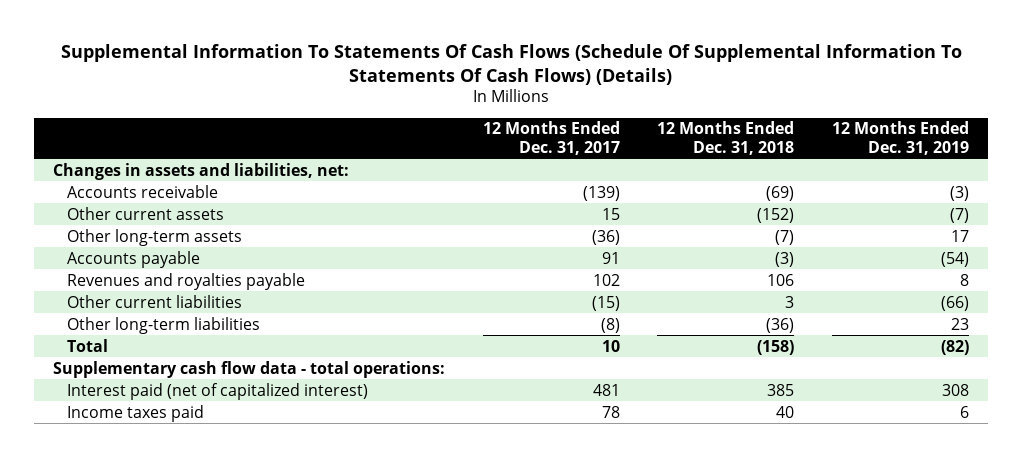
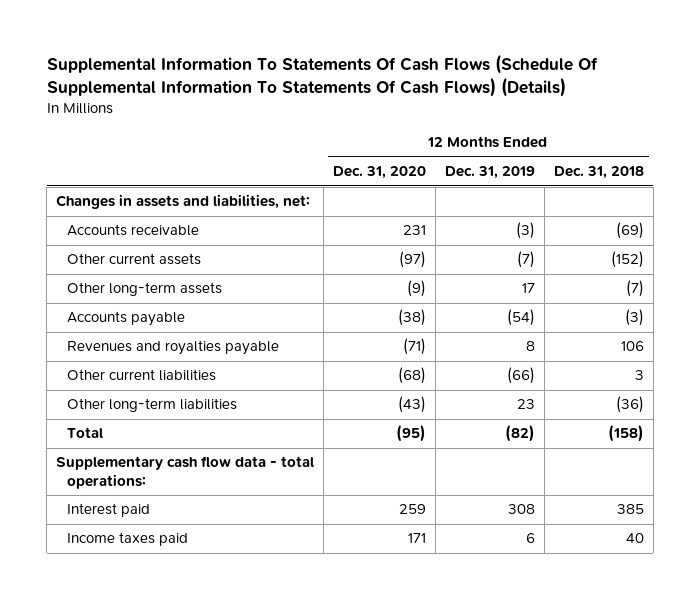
- | 12 Months Ended Dec. 31, 2017 | 12 Months Ended Dec. 31, 2018 | 12 Months Ended Dec. 31, 2019
+ | 12 Months Ended Dec. 31, 2020 | 12 Months Ended Dec. 31, 2019 | 12 Months Ended Dec. 31, 2018
- Interest paid (net of capitalized interest) | 481 | 385 | 308
+ Interest paid | 259 | 308 | 385

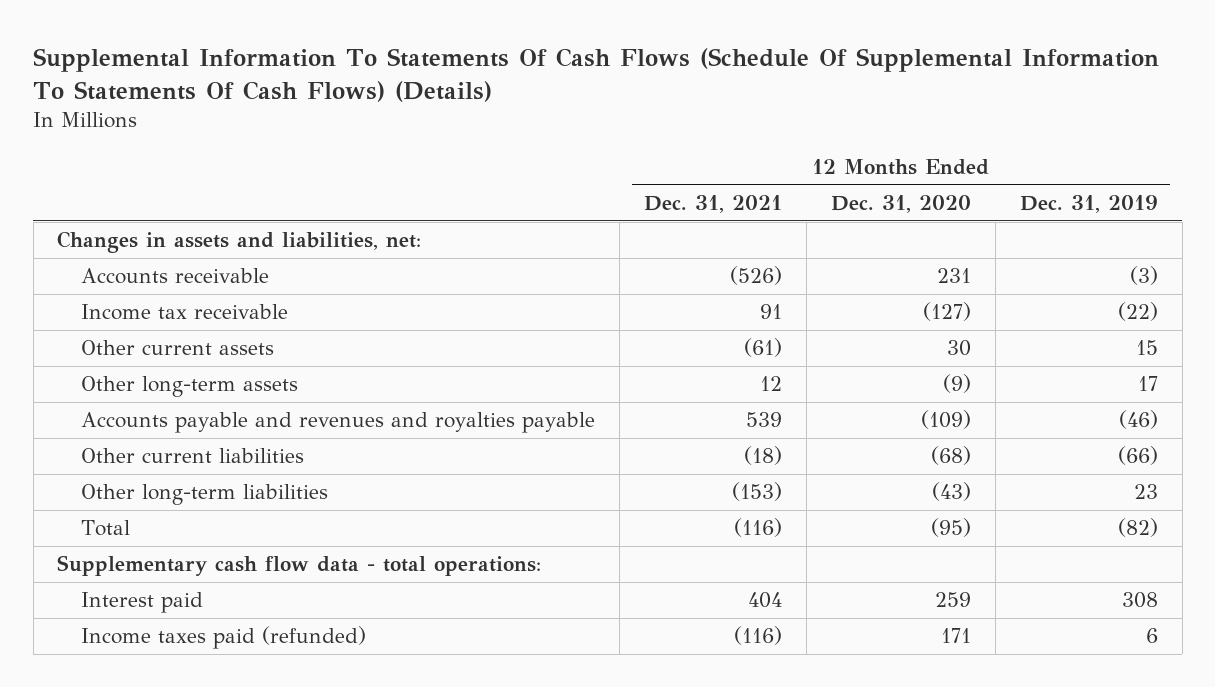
- | 12 Months Ended Dec. 31, 2020 | 12 Months Ended Dec. 31, 2019 | 12 Months Ended Dec. 31, 2018
+ | 12 Months Ended Dec. 31, 2021 | 12 Months Ended Dec. 31, 2020 | 12 Months Ended Dec. 31, 2019
- Other current assets | (97) | (7) | (152)
+ Income tax receivable | 91 | (127) | (22)
+ Other current assets | (61) | 30 | 15
- Accounts payable | (38) | (54) | (3)
- Revenues and royalties payable | (71) | 8 | 106
+ Accounts payable and revenues and royalties payable | 539 | (109) | (46)
- Income taxes paid | 171 | 6 | 40
+ Income taxes paid (refunded) | (116) | 171 | 6

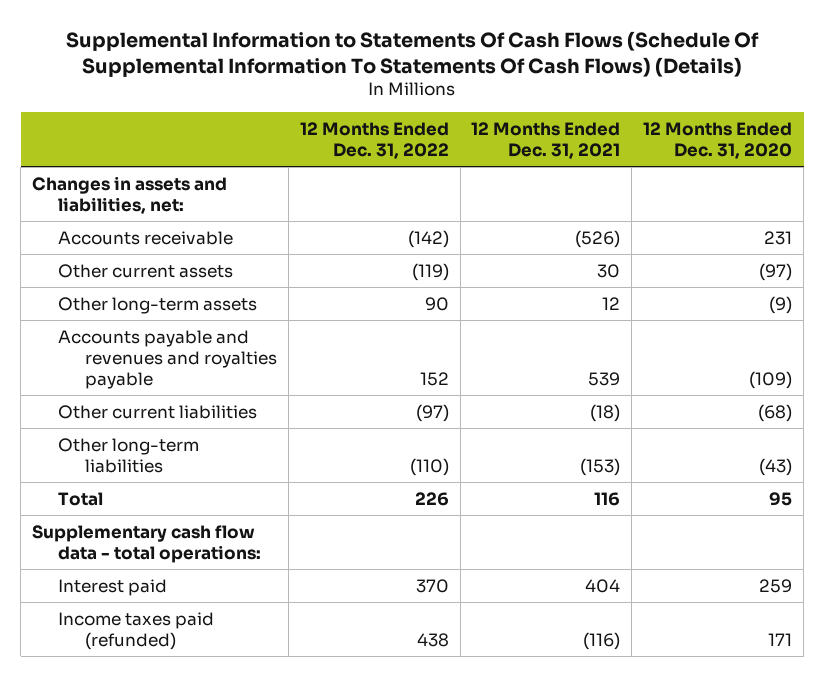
- Supplemental Information To Statements Of Cash Flows (Schedule Of Supplemental Information To Statements Of Cash Flows) (Details)
+ Supplemental Information to Statements Of Cash Flows (Schedule Of Supplemental Information To Statements Of Cash Flows) (Details)
- | 12 Months Ended Dec. 31, 2021 | 12 Months Ended Dec. 31, 2020 | 12 Months Ended Dec. 31, 2019
+ | 12 Months Ended Dec. 31, 2022 | 12 Months Ended Dec. 31, 2021 | 12 Months Ended Dec. 31, 2020
- Income tax receivable | 91 | (127) | (22)
- Other current assets | (61) | 30 | 15
+ Other current assets | (119) | 30 | (97)
- Total | (116) | (95) | (82)
+ Total | 226 | 116 | 95

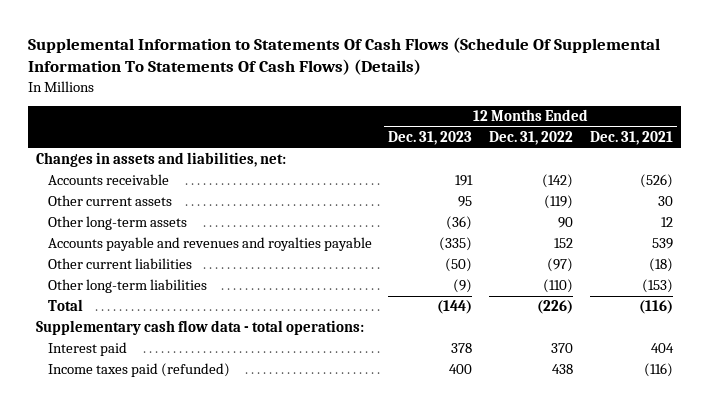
- | 12 Months Ended Dec. 31, 2022 | 12 Months Ended Dec. 31, 2021 | 12 Months Ended Dec. 31, 2020
+ | 12 Months Ended Dec. 31, 2023 | 12 Months Ended Dec. 31, 2022 | 12 Months Ended Dec. 31, 2021
- Total | 226 | 116 | 95
+ Total | (144) | (226) | (116)

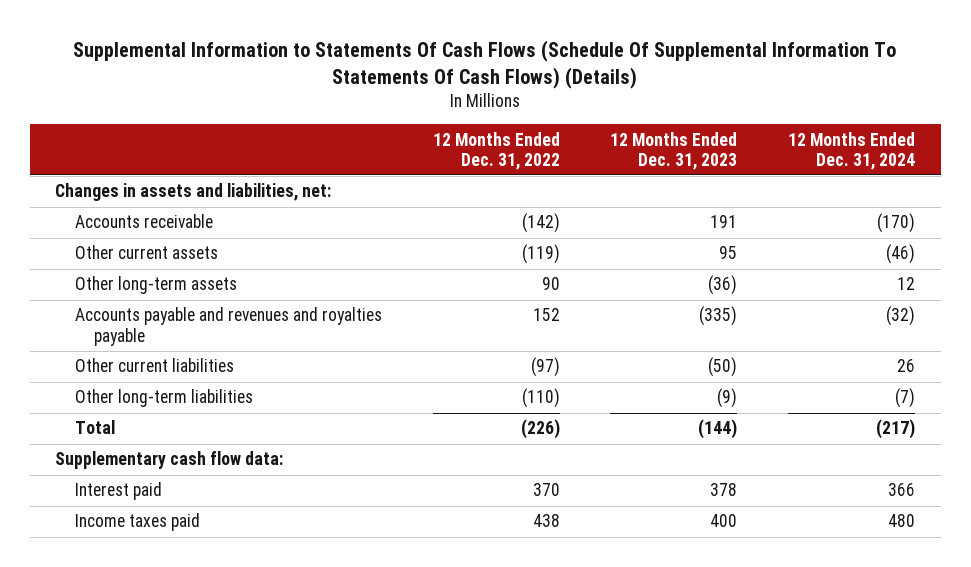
- | 12 Months Ended Dec. 31, 2023 | 12 Months Ended Dec. 31, 2022 | 12 Months Ended Dec. 31, 2021
+ | 12 Months Ended Dec. 31, 2022 | 12 Months Ended Dec. 31, 2023 | 12 Months Ended Dec. 31, 2024
- Supplementary cash flow data - total operations:
+ Supplementary cash flow data:
- Income taxes paid (refunded) | 400 | 438 | (116)
+ Income taxes paid | 438 | 400 | 480

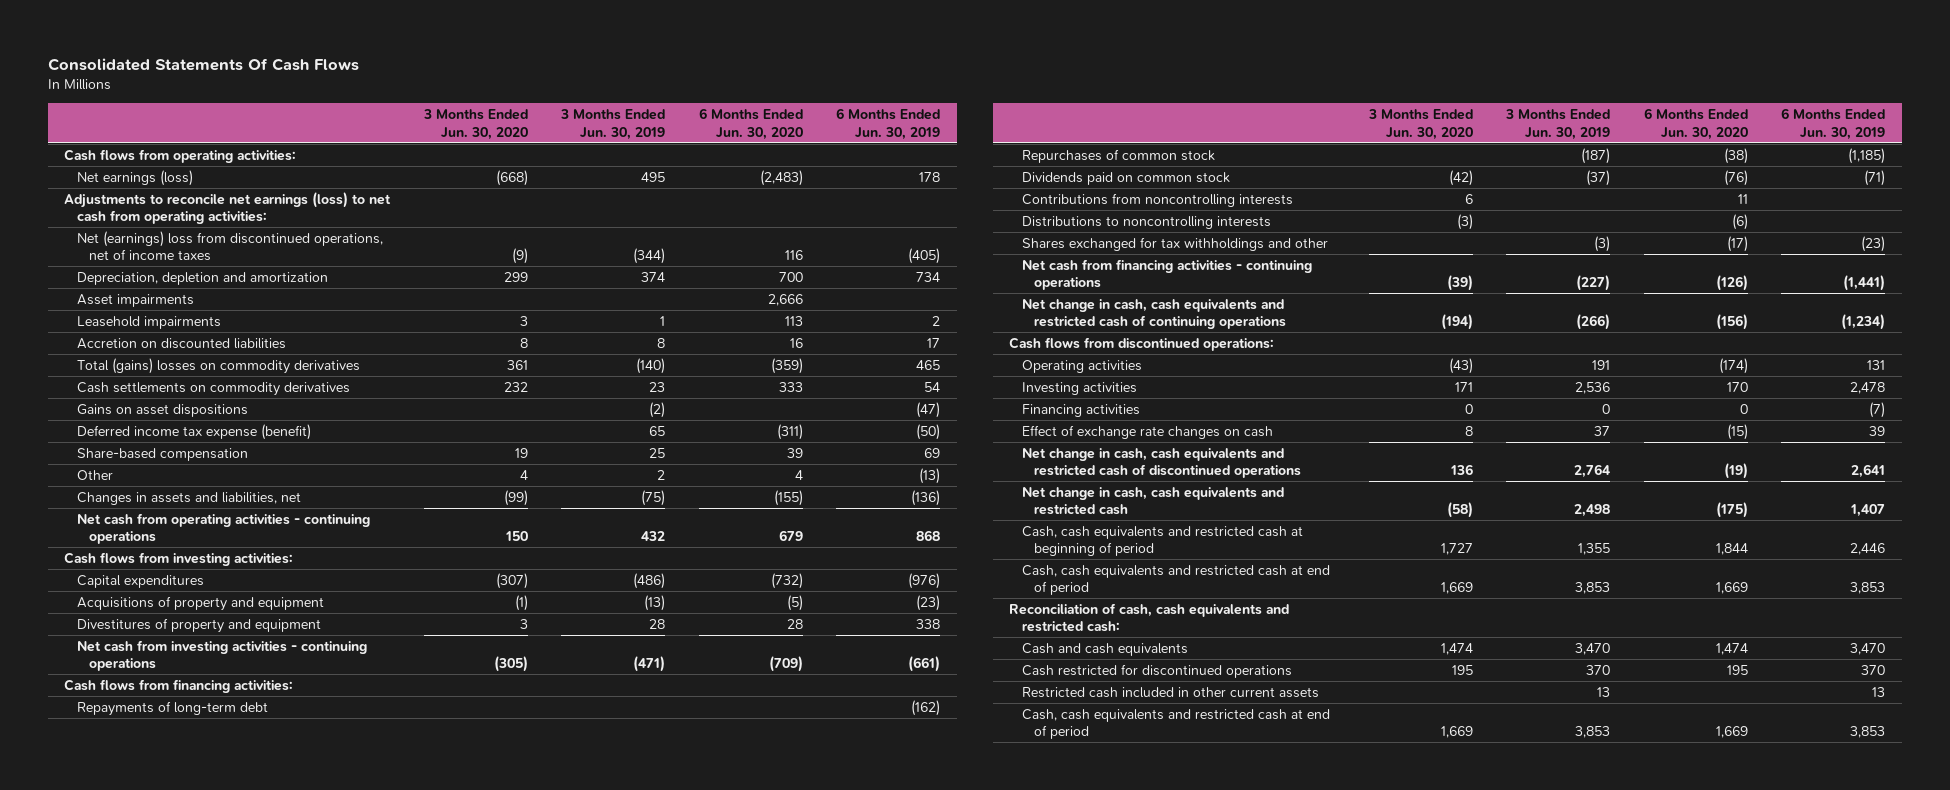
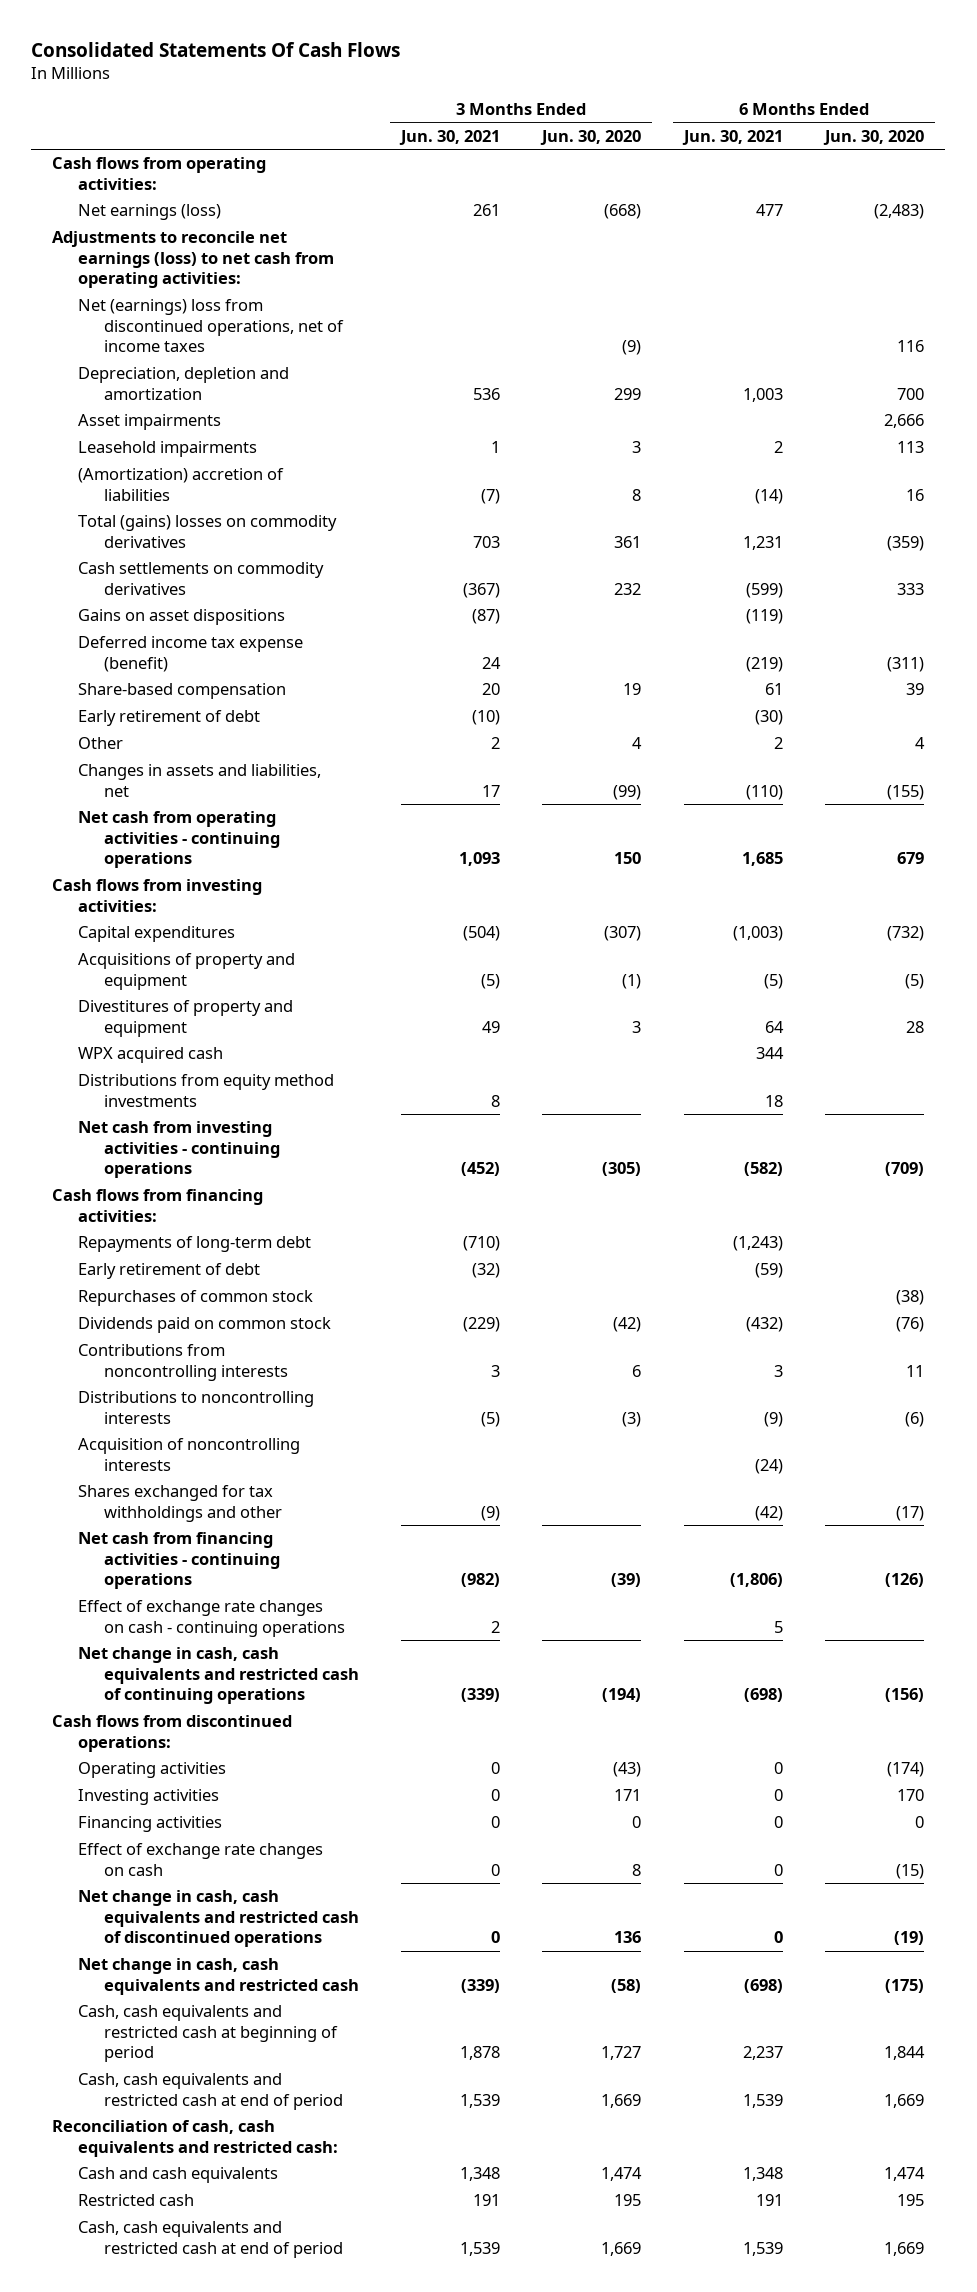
- | 3 Months Ended Jun. 30, 2020 | 3 Months Ended Jun. 30, 2019 | 6 Months Ended Jun. 30, 2020 | 6 Months Ended Jun. 30, 2019
+ | 3 Months Ended Jun. 30, 2021 | 3 Months Ended Jun. 30, 2020 | 6 Months Ended Jun. 30, 2021 | 6 Months Ended Jun. 30, 2020
- Accretion on discounted liabilities | 8 | 8 | 16 | 17
+ (Amortization) accretion of liabilities | (7) | 8 | (14) | 16
+ Early retirement of debt | (10) | | (30) |
+ WPX acquired cash | | | 344 |
+ Distributions from equity method investments | 8 | | 18 |
+ Early retirement of debt | (32) | | (59) |
+ Acquisition of noncontrolling interests | | | (24) |
+ Effect of exchange rate changes on cash - continuing operations | 2 | | 5 |
- Cash restricted for discontinued operations | 195 | 370 | 195 | 370
- Restricted cash included in other current assets | | 13 | | 13
+ Restricted cash | 191 | 195 | 191 | 195

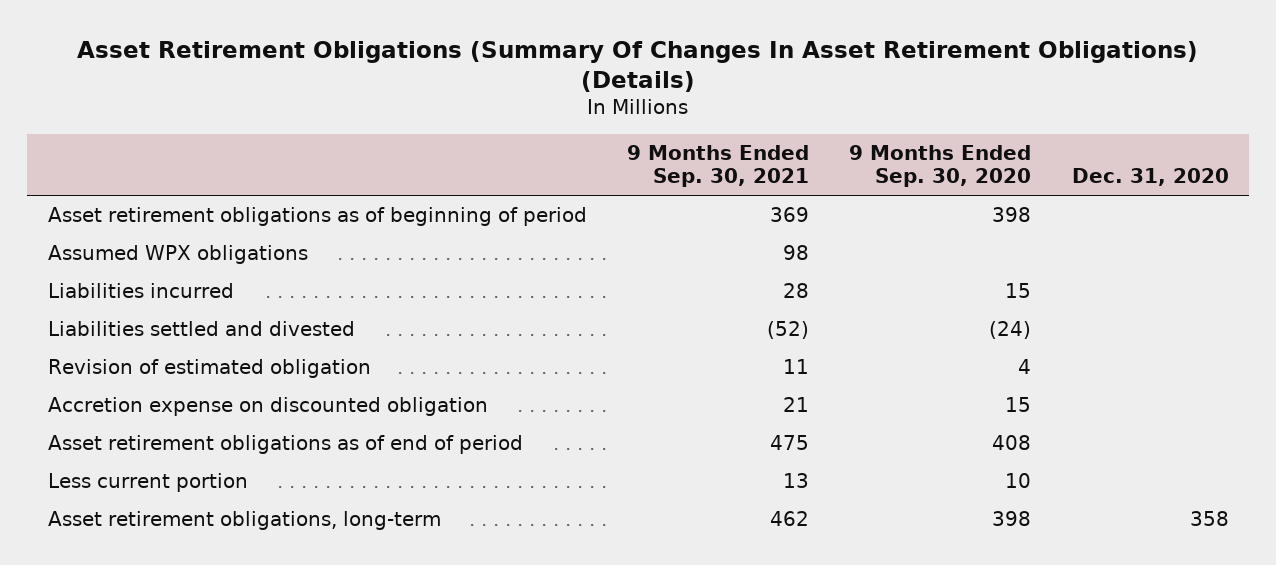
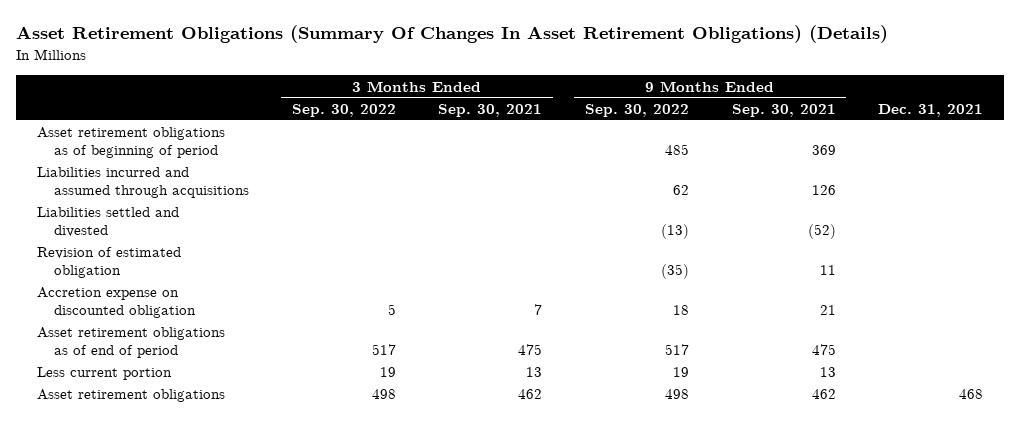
- | 9 Months Ended Sep. 30, 2021 | 9 Months Ended Sep. 30, 2020 | Dec. 31, 2020
+ | 3 Months Ended Sep. 30, 2022 | 3 Months Ended Sep. 30, 2021 | 9 Months Ended Sep. 30, 2022 | 9 Months Ended Sep. 30, 2021 | Dec. 31, 2021
- Assumed WPX obligations | 98 | |
- Liabilities incurred | 28 | 15 |
+ Liabilities incurred and assumed through acquisitions | | | 62 | 126 |
- Asset retirement obligations, long-term | 462 | 398 | 358
+ Asset retirement obligations | 498 | 462 | 498 | 462 | 468

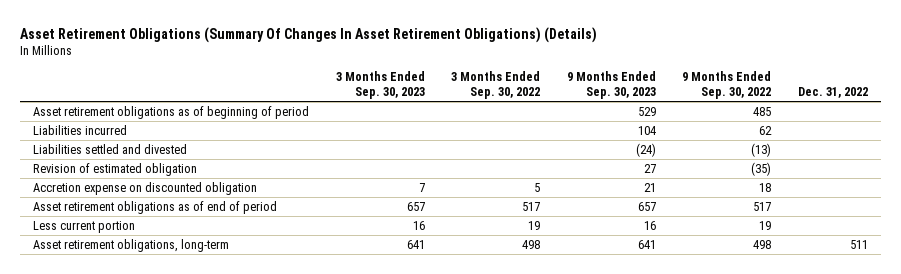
- | 3 Months Ended Sep. 30, 2022 | 3 Months Ended Sep. 30, 2021 | 9 Months Ended Sep. 30, 2022 | 9 Months Ended Sep. 30, 2021 | Dec. 31, 2021
+ | 3 Months Ended Sep. 30, 2023 | 3 Months Ended Sep. 30, 2022 | 9 Months Ended Sep. 30, 2023 | 9 Months Ended Sep. 30, 2022 | Dec. 31, 2022
- Liabilities incurred and assumed through acquisitions | | | 62 | 126 |
+ Liabilities incurred | | | 104 | 62 |
- Asset retirement obligations | 498 | 462 | 498 | 462 | 468
+ Asset retirement obligations, long-term | 641 | 498 | 641 | 498 | 511

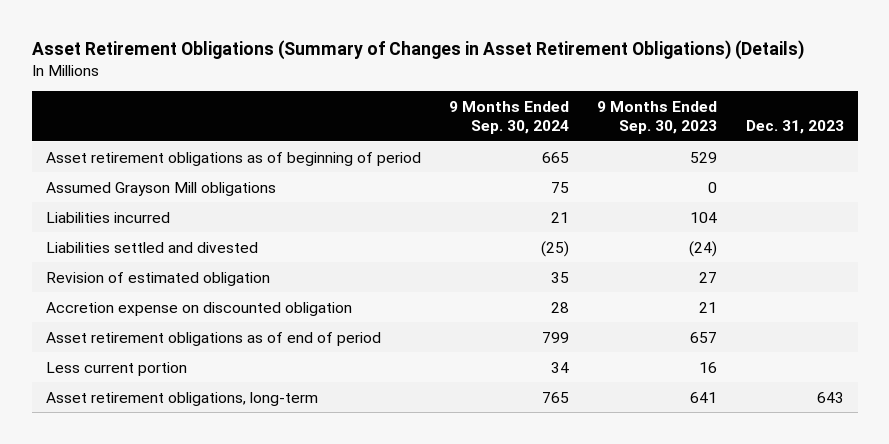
- Asset Retirement Obligations (Summary Of Changes In Asset Retirement Obligations) (Details)
+ Asset Retirement Obligations (Summary of Changes in Asset Retirement Obligations) (Details)
- | 3 Months Ended Sep. 30, 2023 | 3 Months Ended Sep. 30, 2022 | 9 Months Ended Sep. 30, 2023 | 9 Months Ended Sep. 30, 2022 | Dec. 31, 2022
+ | 9 Months Ended Sep. 30, 2024 | 9 Months Ended Sep. 30, 2023 | Dec. 31, 2023
+ Assumed Grayson Mill obligations | 75 | 0 |

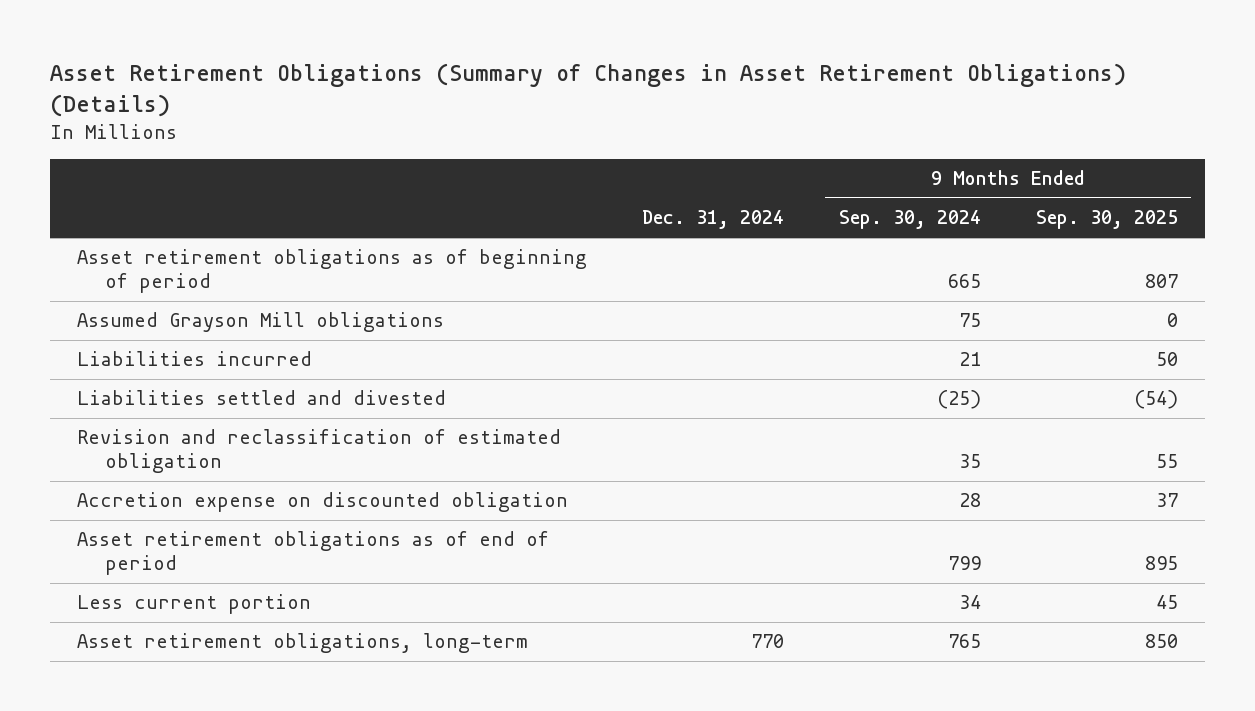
- | 9 Months Ended Sep. 30, 2024 | 9 Months Ended Sep. 30, 2023 | Dec. 31, 2023
+ | Dec. 31, 2024 | 9 Months Ended Sep. 30, 2024 | 9 Months Ended Sep. 30, 2025
- Revision of estimated obligation | 35 | 27 |
+ Revision and reclassification of estimated obligation | | 35 | 55

